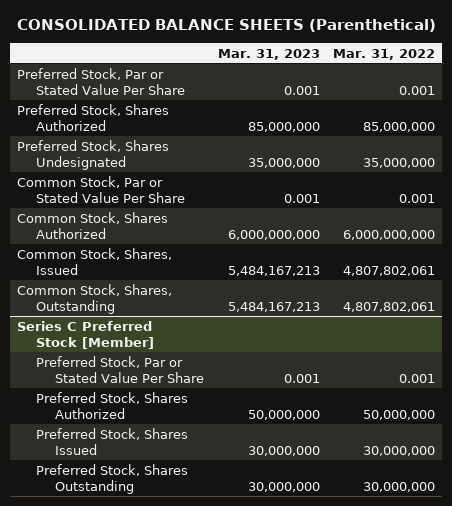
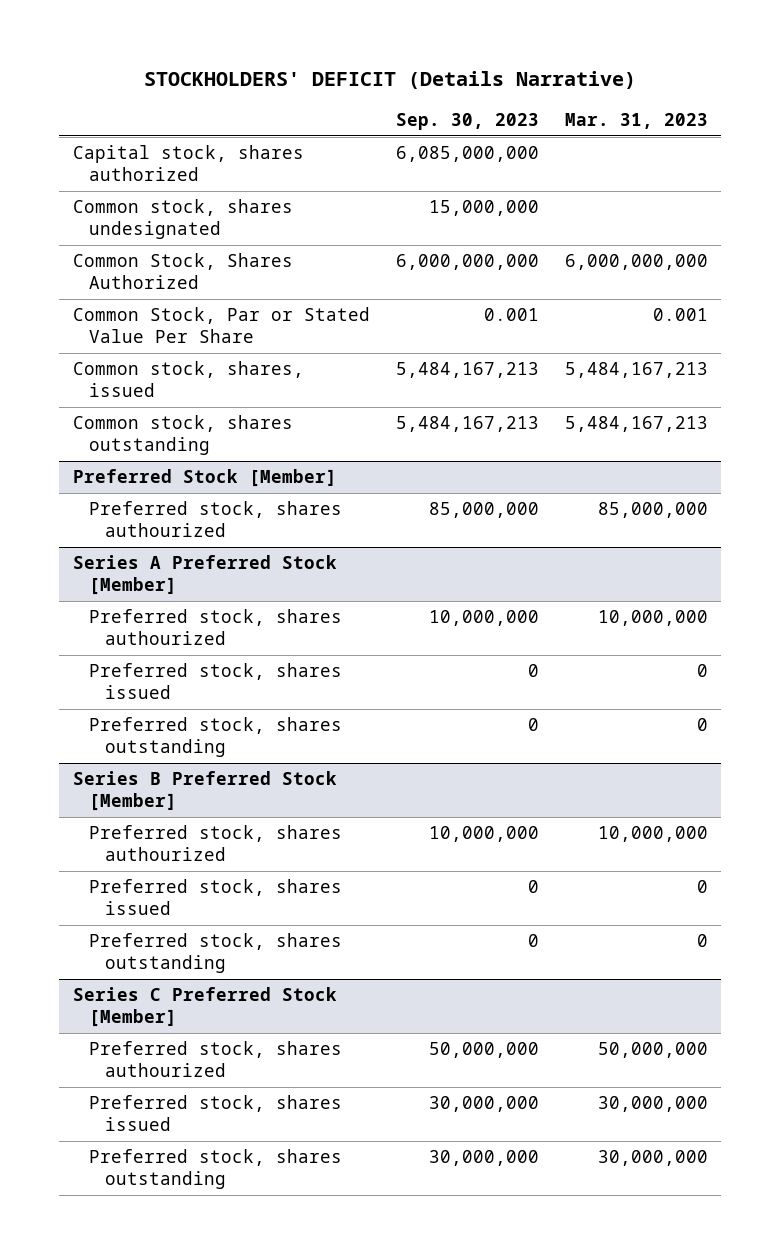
- CONSOLIDATED BALANCE SHEETS (Parenthetical)
+ STOCKHOLDERS' DEFICIT (Details Narrative)
- | Mar. 31, 2023 | Mar. 31, 2022
+ | Sep. 30, 2023 | Mar. 31, 2023
- Preferred Stock, Par or Stated Value Per Share | 0.001 | 0.001
- Preferred Stock, Shares Authorized | 85,000,000 | 85,000,000
- Preferred Stock, Shares Undesignated | 35,000,000 | 35,000,000
+ Capital stock, shares authorized | 6,085,000,000 |
+ Common stock, shares undesignated | 15,000,000 |
- Common Stock, Shares, Issued | 5,484,167,213 | 4,807,802,061
- Common Stock, Shares, Outstanding | 5,484,167,213 | 4,807,802,061
moved down: Common Stock, Par or Stated Value Per Share | 0.001 | 0.001
+ Common stock, shares, issued | 5,484,167,213 | 5,484,167,213
+ Common stock, shares outstanding | 5,484,167,213 | 5,484,167,213
+ Preferred Stock [Member]
+ Preferred stock, shares authourized | 85,000,000 | 85,000,000
+ Series A Preferred Stock [Member]
+ Preferred stock, shares authourized | 10,000,000 | 10,000,000
+ Preferred stock, shares issued | 0 | 0
+ Preferred stock, shares outstanding | 0 | 0
+ Series B Preferred Stock [Member]
+ Preferred stock, shares authourized | 10,000,000 | 10,000,000
+ Preferred stock, shares issued | 0 | 0
+ Preferred stock, shares outstanding | 0 | 0
@ Series C Preferred Stock [Member]
- Preferred Stock, Par or Stated Value Per Share | 0.001 | 0.001
- Preferred Stock, Shares Authorized | 50,000,000 | 50,000,000
- Preferred Stock, Shares Issued | 30,000,000 | 30,000,000
- Preferred Stock, Shares Outstanding | 30,000,000 | 30,000,000
+ Preferred stock, shares authourized | 50,000,000 | 50,000,000
+ Preferred stock, shares issued | 30,000,000 | 30,000,000
+ Preferred stock, shares outstanding | 30,000,000 | 30,000,000

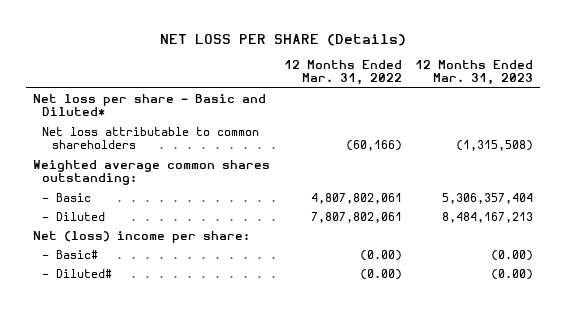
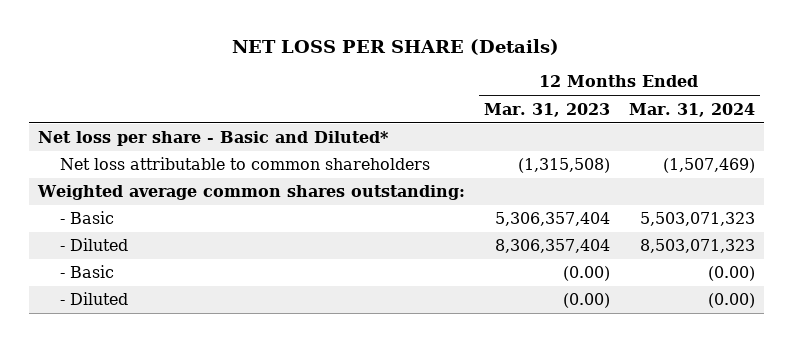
- | 12 Months Ended Mar. 31, 2022 | 12 Months Ended Mar. 31, 2023
+ | 12 Months Ended Mar. 31, 2023 | 12 Months Ended Mar. 31, 2024
- - Diluted | 7,807,802,061 | 8,484,167,213
- Net (loss) income per share:
- - Basic# | (0.00) | (0.00)
- - Diluted# | (0.00) | (0.00)
+ - Diluted | 8,306,357,404 | 8,503,071,323
+ - Basic | (0.00) | (0.00)
+ - Diluted | (0.00) | (0.00)

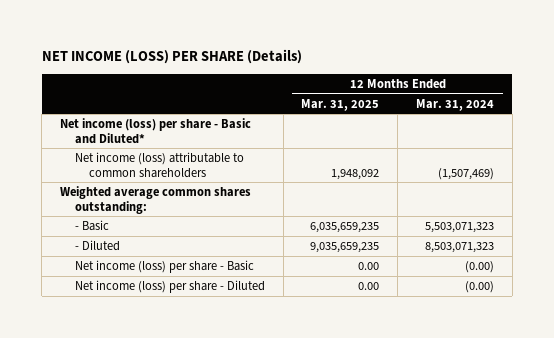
- NET LOSS PER SHARE (Details)
+ NET INCOME (LOSS) PER SHARE (Details)
- | 12 Months Ended Mar. 31, 2023 | 12 Months Ended Mar. 31, 2024
+ | 12 Months Ended Mar. 31, 2025 | 12 Months Ended Mar. 31, 2024
- Net loss per share - Basic and Diluted*
- Net loss attributable to common shareholders | (1,315,508) | (1,507,469)
+ Net income (loss) per share - Basic and Diluted*
+ Net income (loss) attributable to common shareholders | 1,948,092 | (1,507,469)
- - Basic | (0.00) | (0.00)
- - Diluted | (0.00) | (0.00)
+ Net income (loss) per share - Basic | 0.00 | (0.00)
+ Net income (loss) per share - Diluted | 0.00 | (0.00)

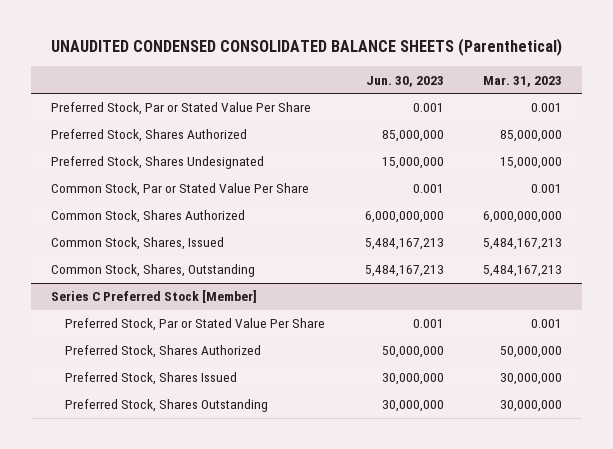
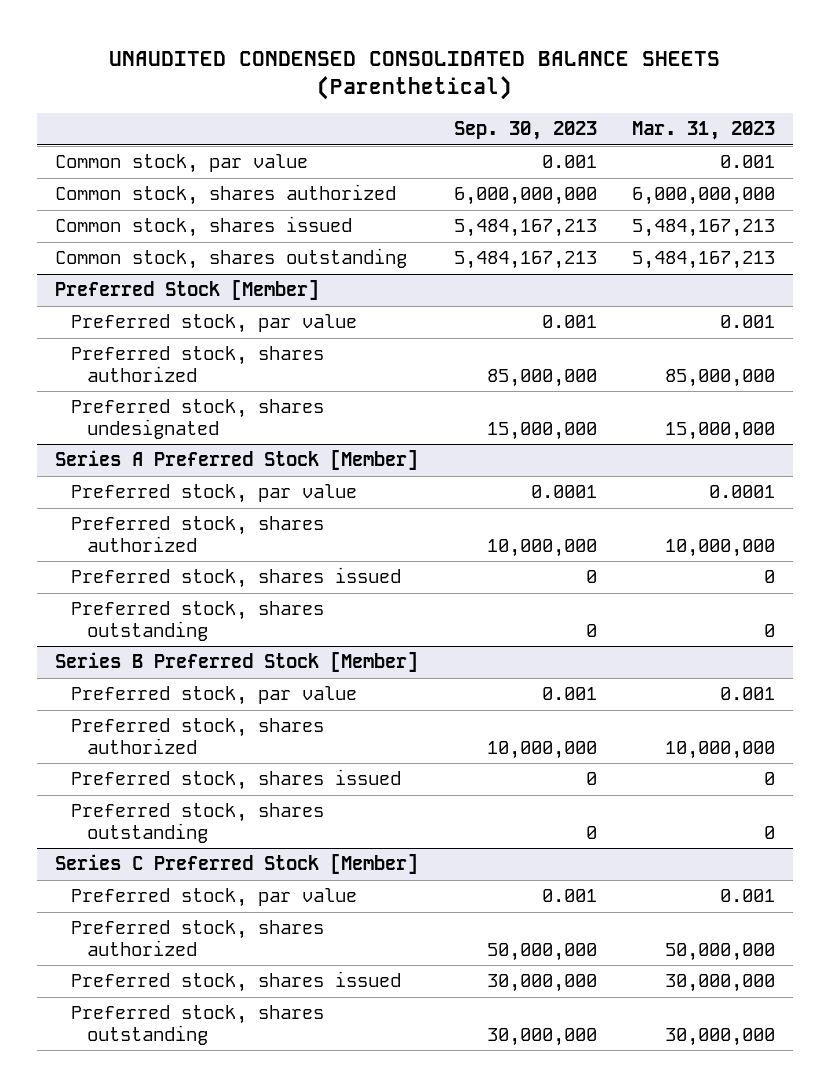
- | Jun. 30, 2023 | Mar. 31, 2023
+ | Sep. 30, 2023 | Mar. 31, 2023
- Preferred Stock, Par or Stated Value Per Share | 0.001 | 0.001
- Preferred Stock, Shares Authorized | 85,000,000 | 85,000,000
- Preferred Stock, Shares Undesignated | 15,000,000 | 15,000,000
- Common Stock, Par or Stated Value Per Share | 0.001 | 0.001
- Common Stock, Shares Authorized | 6,000,000,000 | 6,000,000,000
- Common Stock, Shares, Issued | 5,484,167,213 | 5,484,167,213
- Common Stock, Shares, Outstanding | 5,484,167,213 | 5,484,167,213
+ Common stock, par value | 0.001 | 0.001
+ Common stock, shares authorized | 6,000,000,000 | 6,000,000,000
+ Common stock, shares issued | 5,484,167,213 | 5,484,167,213
+ Common stock, shares outstanding | 5,484,167,213 | 5,484,167,213
+ Preferred Stock [Member]
+ Preferred stock, par value | 0.001 | 0.001
+ Preferred stock, shares authorized | 85,000,000 | 85,000,000
+ Preferred stock, shares undesignated | 15,000,000 | 15,000,000
+ Series A Preferred Stock [Member]
+ Preferred stock, par value | 0.0001 | 0.0001
+ Preferred stock, shares authorized | 10,000,000 | 10,000,000
+ Preferred stock, shares issued | 0 | 0
+ Preferred stock, shares outstanding | 0 | 0
+ Series B Preferred Stock [Member]
+ Preferred stock, par value | 0.001 | 0.001
+ Preferred stock, shares authorized | 10,000,000 | 10,000,000
+ Preferred stock, shares issued | 0 | 0
+ Preferred stock, shares outstanding | 0 | 0
@ Series C Preferred Stock [Member]
- Preferred Stock, Par or Stated Value Per Share | 0.001 | 0.001
- Preferred Stock, Shares Authorized | 50,000,000 | 50,000,000
- Preferred Stock, Shares Issued | 30,000,000 | 30,000,000
- Preferred Stock, Shares Outstanding | 30,000,000 | 30,000,000
+ Preferred stock, par value | 0.001 | 0.001
+ Preferred stock, shares authorized | 50,000,000 | 50,000,000
+ Preferred stock, shares issued | 30,000,000 | 30,000,000
+ Preferred stock, shares outstanding | 30,000,000 | 30,000,000

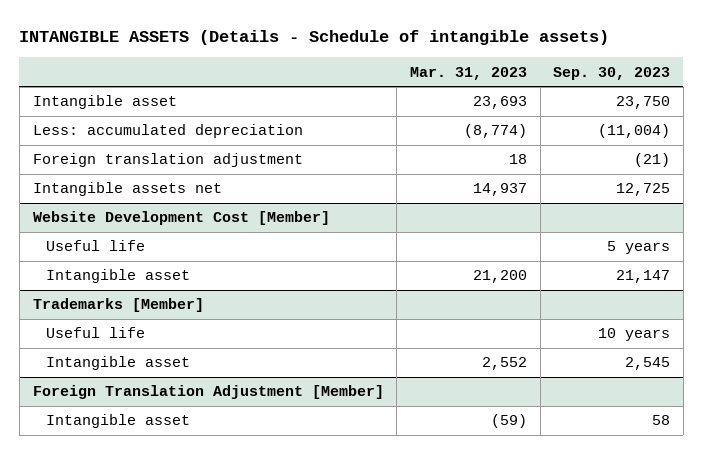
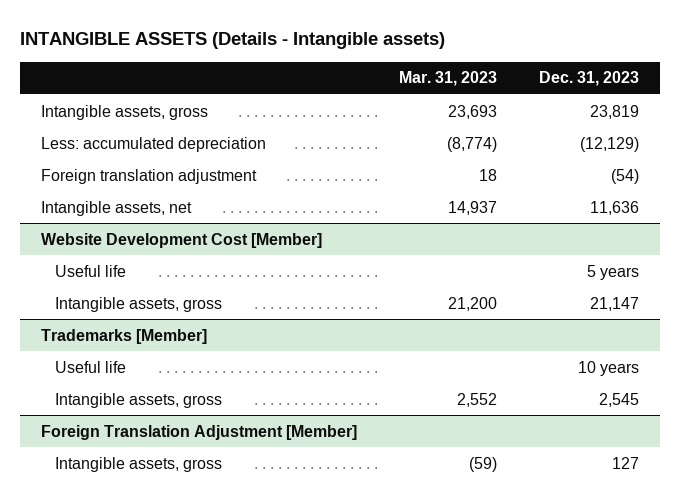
- INTANGIBLE ASSETS (Details - Schedule of intangible assets)
+ INTANGIBLE ASSETS (Details - Intangible assets)
- | Mar. 31, 2023 | Sep. 30, 2023
+ | Mar. 31, 2023 | Dec. 31, 2023
- Intangible asset | 23,693 | 23,750
+ Intangible assets, gross | 23,693 | 23,819
- Intangible assets net | 14,937 | 12,725
+ Intangible assets, net | 14,937 | 11,636
@ Website Development Cost [Member]
- Intangible asset | 21,200 | 21,147
+ Intangible assets, gross | 21,200 | 21,147
@ Trademarks [Member]
- Intangible asset | 2,552 | 2,545
+ Intangible assets, gross | 2,552 | 2,545
@ Foreign Translation Adjustment [Member]
- Intangible asset | (59) | 58
+ Intangible assets, gross | (59) | 127

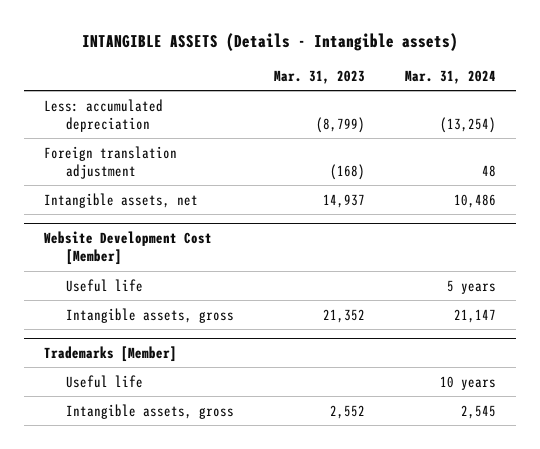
- | Mar. 31, 2023 | Dec. 31, 2023
+ | Mar. 31, 2023 | Mar. 31, 2024
- Intangible assets, gross | 23,693 | 23,819
- Less: accumulated depreciation | (8,774) | (12,129)
- Foreign translation adjustment | 18 | (54)
+ Less: accumulated depreciation | (8,799) | (13,254)
+ Foreign translation adjustment | (168) | 48
@ Website Development Cost [Member]
- Intangible assets, gross | 21,200 | 21,147
+ Intangible assets, gross | 21,352 | 21,147
- Foreign Translation Adjustment [Member]
- Intangible assets, gross | (59) | 127

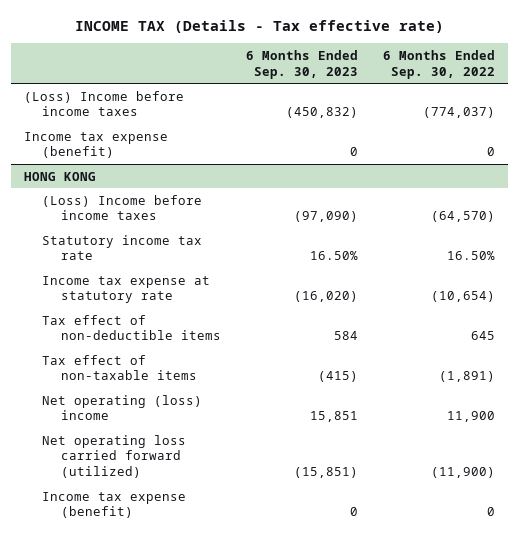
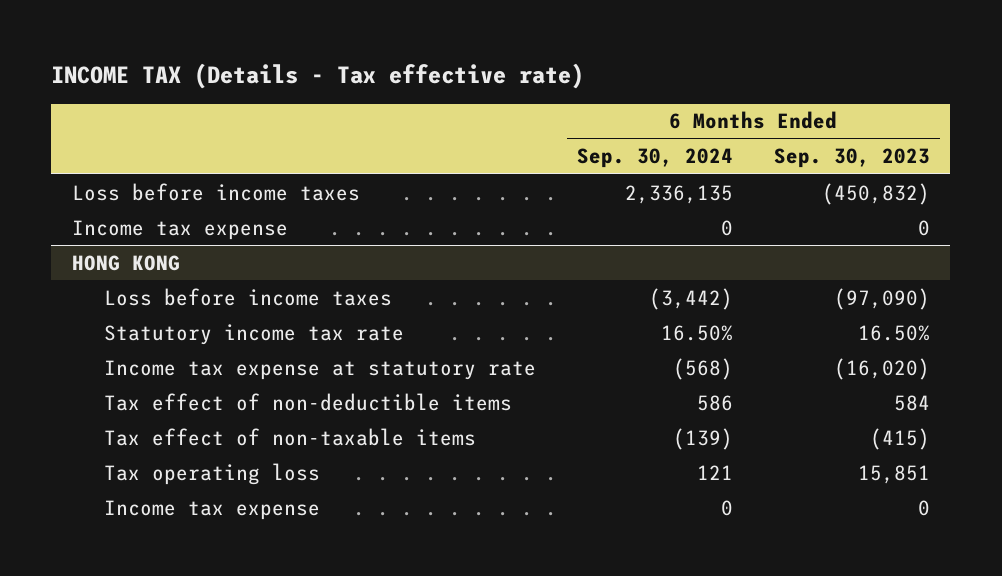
- | 6 Months Ended Sep. 30, 2023 | 6 Months Ended Sep. 30, 2022
+ | 6 Months Ended Sep. 30, 2024 | 6 Months Ended Sep. 30, 2023
- (Loss) Income before income taxes | (450,832) | (774,037)
- Income tax expense (benefit) | 0 | 0
+ Loss before income taxes | 2,336,135 | (450,832)
+ Income tax expense | 0 | 0
@ HONG KONG
- (Loss) Income before income taxes | (97,090) | (64,570)
+ Loss before income taxes | (3,442) | (97,090)
- Net operating (loss) income | 15,851 | 11,900
- Net operating loss carried forward (utilized) | (15,851) | (11,900)
- Income tax expense (benefit) | 0 | 0
+ Tax operating loss | 121 | 15,851
+ Income tax expense | 0 | 0

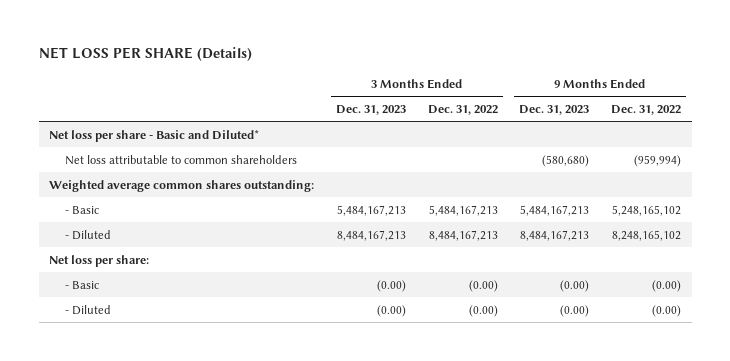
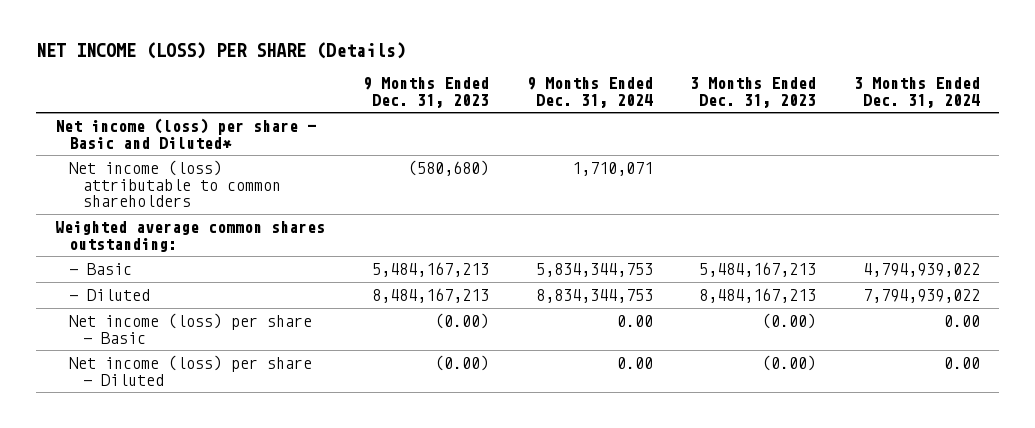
- NET LOSS PER SHARE (Details)
+ NET INCOME (LOSS) PER SHARE (Details)
- | 3 Months Ended Dec. 31, 2023 | 3 Months Ended Dec. 31, 2022 | 9 Months Ended Dec. 31, 2023 | 9 Months Ended Dec. 31, 2022
+ | 9 Months Ended Dec. 31, 2023 | 9 Months Ended Dec. 31, 2024 | 3 Months Ended Dec. 31, 2023 | 3 Months Ended Dec. 31, 2024
- Net loss per share - Basic and Diluted*
- Net loss attributable to common shareholders | | | (580,680) | (959,994)
+ Net income (loss) per share - Basic and Diluted*
+ Net income (loss) attributable to common shareholders | (580,680) | 1,710,071 | |
- Net loss per share:
- - Basic | (0.00) | (0.00) | (0.00) | (0.00)
- - Diluted | (0.00) | (0.00) | (0.00) | (0.00)
+ Net income (loss) per share - Basic | (0.00) | 0.00 | (0.00) | 0.00
+ Net income (loss) per share - Diluted | (0.00) | 0.00 | (0.00) | 0.00

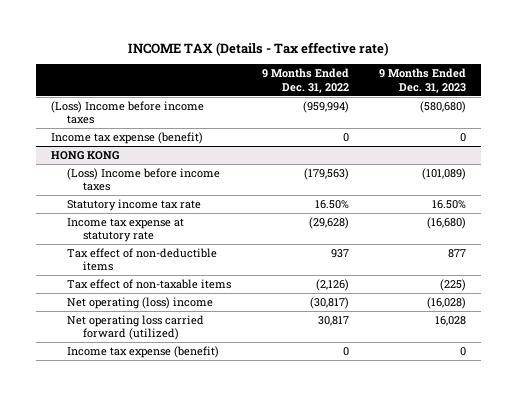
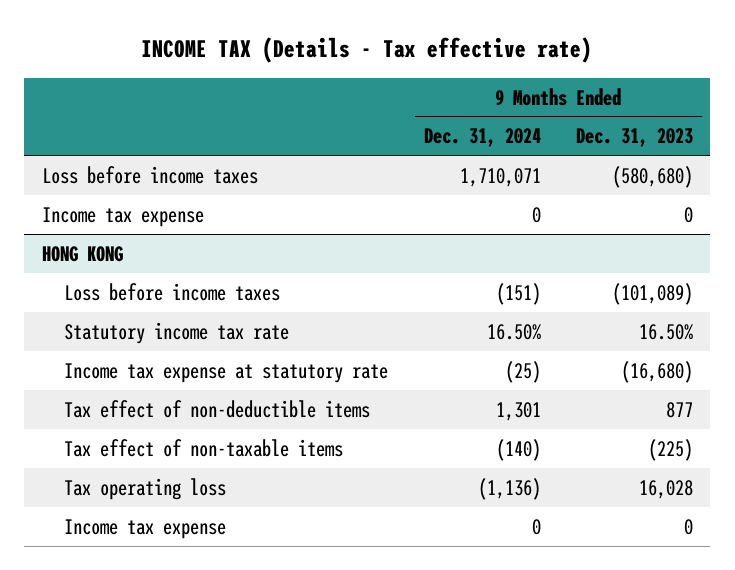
- | 9 Months Ended Dec. 31, 2022 | 9 Months Ended Dec. 31, 2023
+ | 9 Months Ended Dec. 31, 2024 | 9 Months Ended Dec. 31, 2023
- (Loss) Income before income taxes | (959,994) | (580,680)
- Income tax expense (benefit) | 0 | 0
+ Loss before income taxes | 1,710,071 | (580,680)
+ Income tax expense | 0 | 0
@ HONG KONG
- (Loss) Income before income taxes | (179,563) | (101,089)
+ Loss before income taxes | (151) | (101,089)
- Net operating (loss) income | (30,817) | (16,028)
- Net operating loss carried forward (utilized) | 30,817 | 16,028
- Income tax expense (benefit) | 0 | 0
+ Tax operating loss | (1,136) | 16,028
+ Income tax expense | 0 | 0

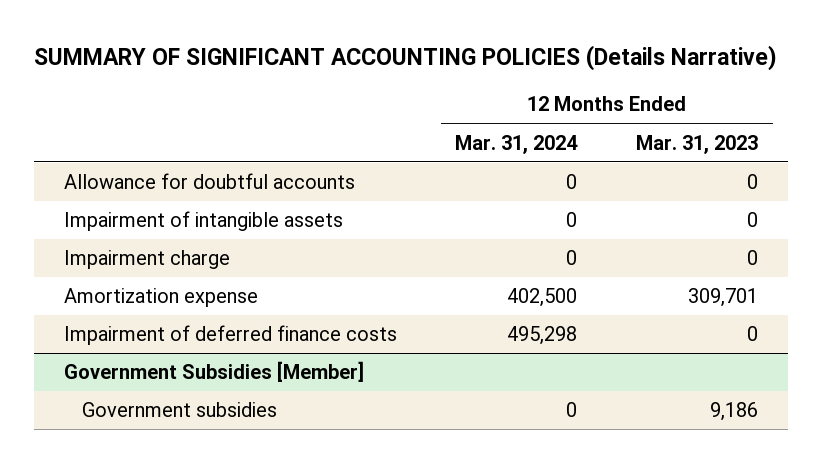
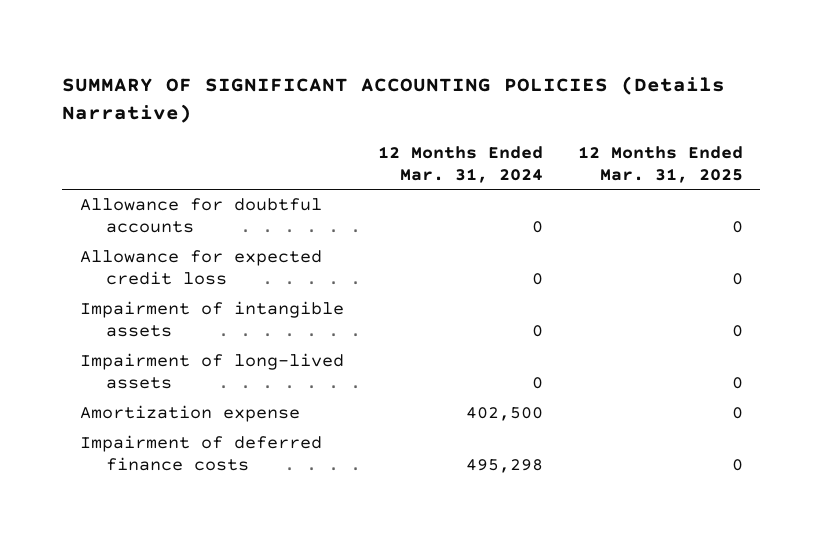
- | 12 Months Ended Mar. 31, 2024 | 12 Months Ended Mar. 31, 2023
+ | 12 Months Ended Mar. 31, 2024 | 12 Months Ended Mar. 31, 2025
+ Allowance for expected credit loss | 0 | 0
- Impairment charge | 0 | 0
+ Impairment of long-lived assets | 0 | 0
- Government Subsidies [Member]
- Government subsidies | 0 | 9,186

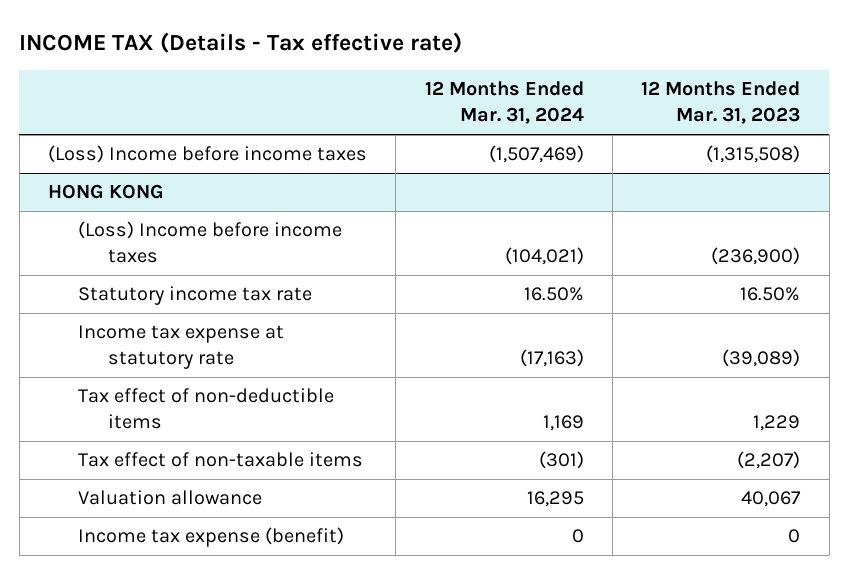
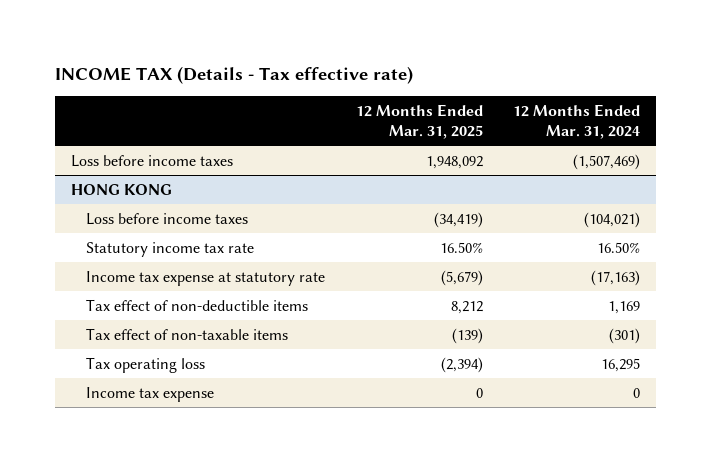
- | 12 Months Ended Mar. 31, 2024 | 12 Months Ended Mar. 31, 2023
+ | 12 Months Ended Mar. 31, 2025 | 12 Months Ended Mar. 31, 2024
- (Loss) Income before income taxes | (1,507,469) | (1,315,508)
+ Loss before income taxes | 1,948,092 | (1,507,469)
@ HONG KONG
- (Loss) Income before income taxes | (104,021) | (236,900)
+ Loss before income taxes | (34,419) | (104,021)
- Valuation allowance | 16,295 | 40,067
- Income tax expense (benefit) | 0 | 0
+ Tax operating loss | (2,394) | 16,295
+ Income tax expense | 0 | 0

